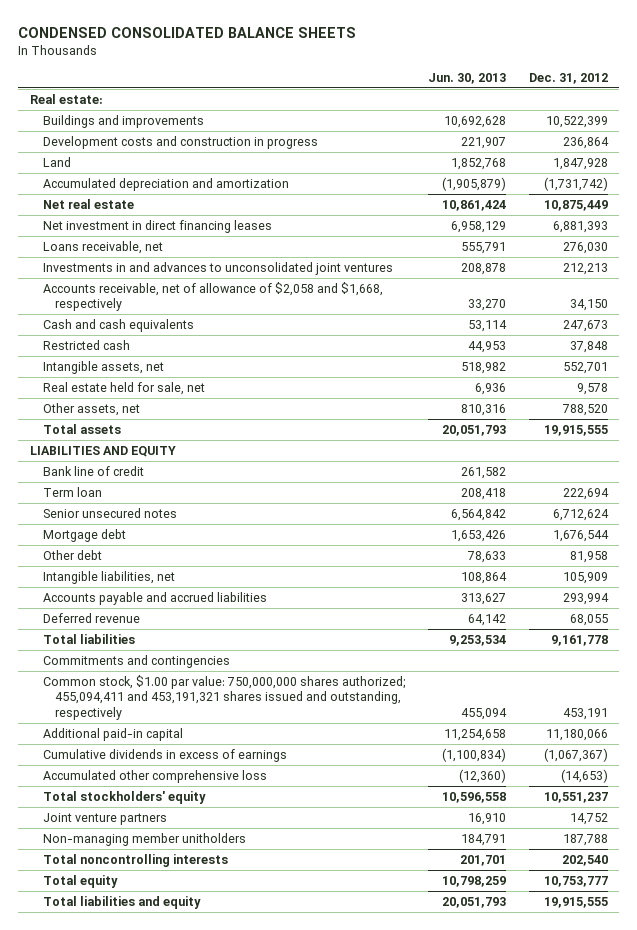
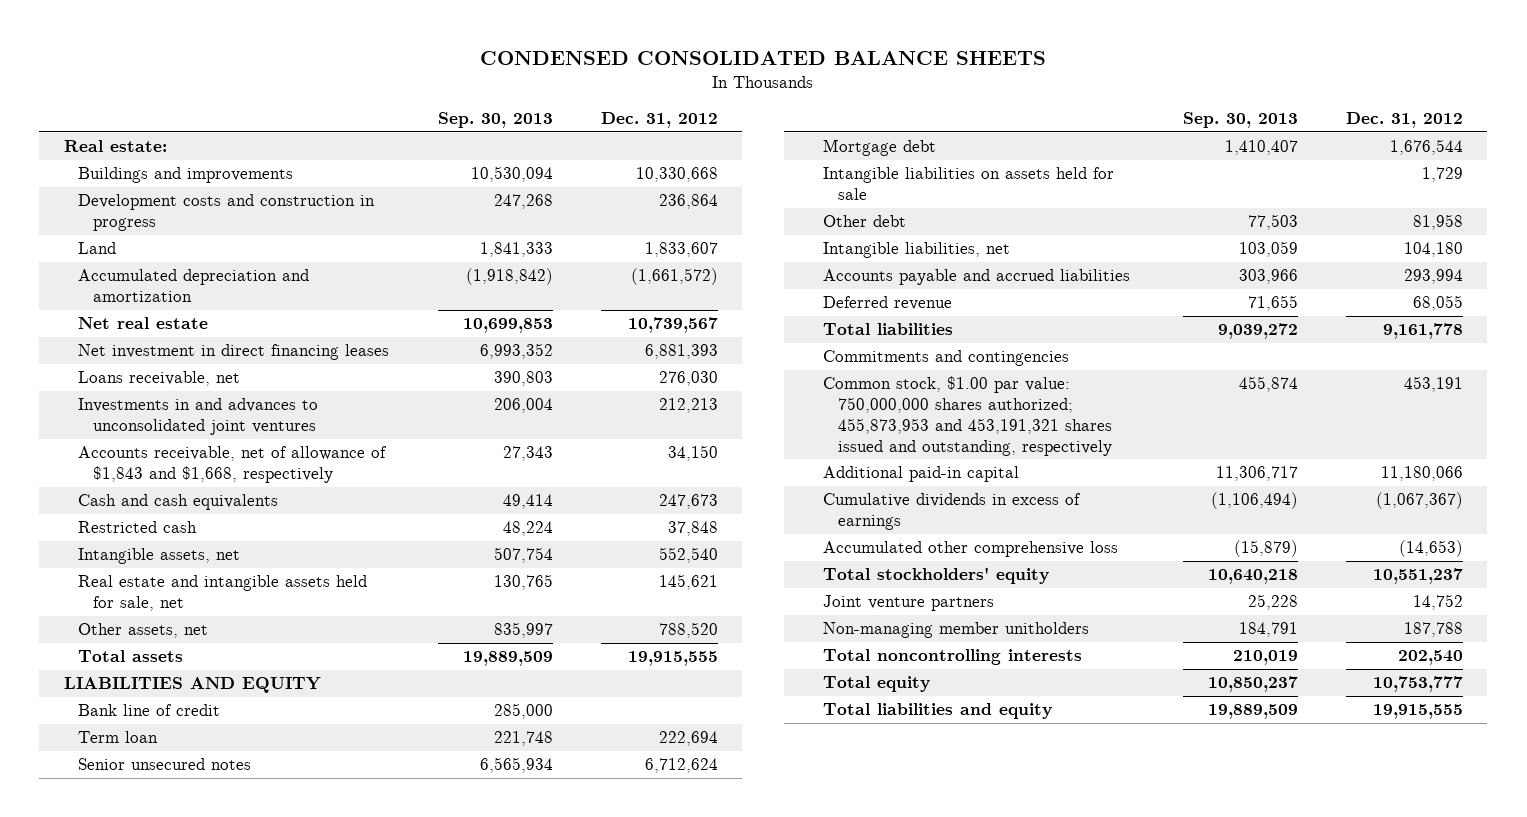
- | Jun. 30, 2013 | Dec. 31, 2012
+ | Sep. 30, 2013 | Dec. 31, 2012
- Buildings and improvements | 10,692,628 | 10,522,399
+ Buildings and improvements | 10,530,094 | 10,330,668
- Land | 1,852,768 | 1,847,928
- Accumulated depreciation and amortization | (1,905,879) | (1,731,742)
- Net real estate | 10,861,424 | 10,875,449
+ Land | 1,841,333 | 1,833,607
+ Accumulated depreciation and amortization | (1,918,842) | (1,661,572)
+ Net real estate | 10,699,853 | 10,739,567
- Accounts receivable, net of allowance of $2,058 and $1,668, respectively | 33,270 | 34,150
+ Accounts receivable, net of allowance of $1,843 and $1,668, respectively | 27,343 | 34,150
- Intangible assets, net | 518,982 | 552,701
- Real estate held for sale, net | 6,936 | 9,578
+ Intangible assets, net | 507,754 | 552,540
+ Real estate and intangible assets held for sale, net | 130,765 | 145,621
+ Intangible liabilities on assets held for sale | | 1,729
- Intangible liabilities, net | 108,864 | 105,909
+ Intangible liabilities, net | 103,059 | 104,180
- Common stock, $1.00 par value: 750,000,000 shares authorized; 455,094,411 and 453,191,321 shares issued and outstanding, respectively | 455,094 | 453,191
+ Common stock, $1.00 par value: 750,000,000 shares authorized; 455,873,953 and 453,191,321 shares issued and outstanding, respectively | 455,874 | 453,191

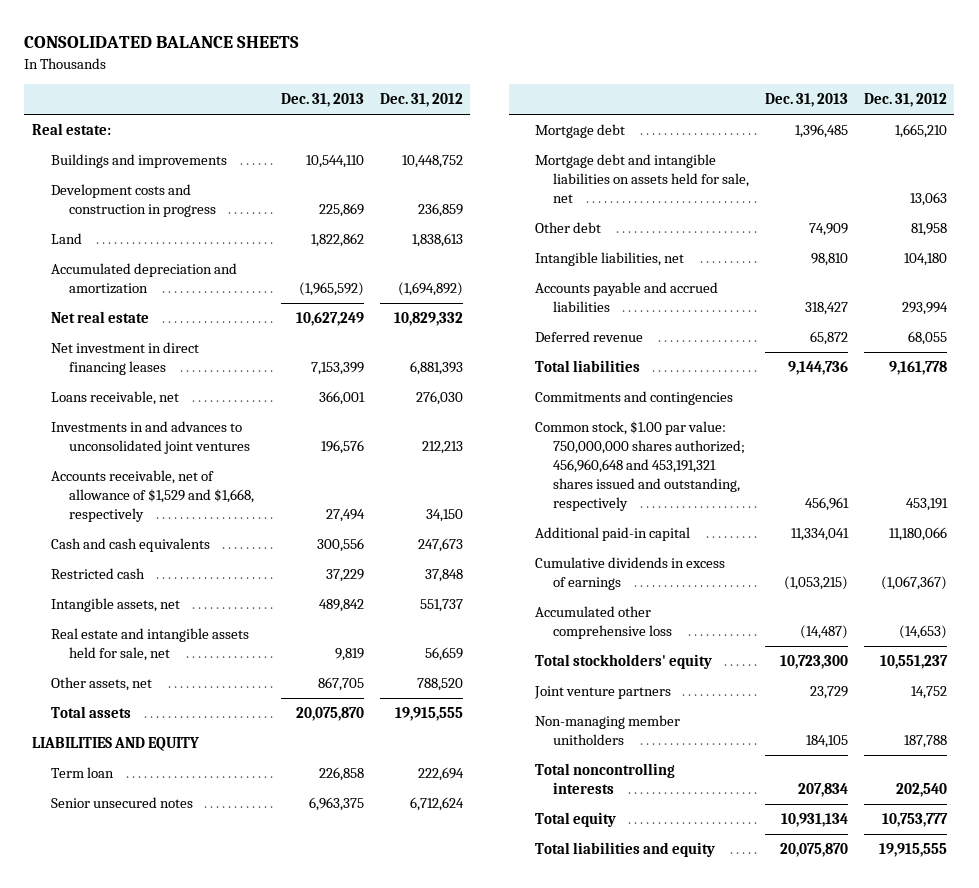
- CONDENSED CONSOLIDATED BALANCE SHEETS
+ CONSOLIDATED BALANCE SHEETS
- | Sep. 30, 2013 | Dec. 31, 2012
+ | Dec. 31, 2013 | Dec. 31, 2012
- Buildings and improvements | 10,530,094 | 10,330,668
- Development costs and construction in progress | 247,268 | 236,864
- Land | 1,841,333 | 1,833,607
- Accumulated depreciation and amortization | (1,918,842) | (1,661,572)
- Net real estate | 10,699,853 | 10,739,567
+ Buildings and improvements | 10,544,110 | 10,448,752
+ Development costs and construction in progress | 225,869 | 236,859
+ Land | 1,822,862 | 1,838,613
+ Accumulated depreciation and amortization | (1,965,592) | (1,694,892)
+ Net real estate | 10,627,249 | 10,829,332
- Accounts receivable, net of allowance of $1,843 and $1,668, respectively | 27,343 | 34,150
+ Accounts receivable, net of allowance of $1,529 and $1,668, respectively | 27,494 | 34,150
- Intangible assets, net | 507,754 | 552,540
- Real estate and intangible assets held for sale, net | 130,765 | 145,621
+ Intangible assets, net | 489,842 | 551,737
+ Real estate and intangible assets held for sale, net | 9,819 | 56,659
- Bank line of credit | 285,000 |
- Mortgage debt | 1,410,407 | 1,676,544
- Intangible liabilities on assets held for sale | | 1,729
+ Mortgage debt | 1,396,485 | 1,665,210
+ Mortgage debt and intangible liabilities on assets held for sale, net | | 13,063
- Common stock, $1.00 par value: 750,000,000 shares authorized; 455,873,953 and 453,191,321 shares issued and outstanding, respectively | 455,874 | 453,191
+ Common stock, $1.00 par value: 750,000,000 shares authorized; 456,960,648 and 453,191,321 shares issued and outstanding, respectively | 456,961 | 453,191

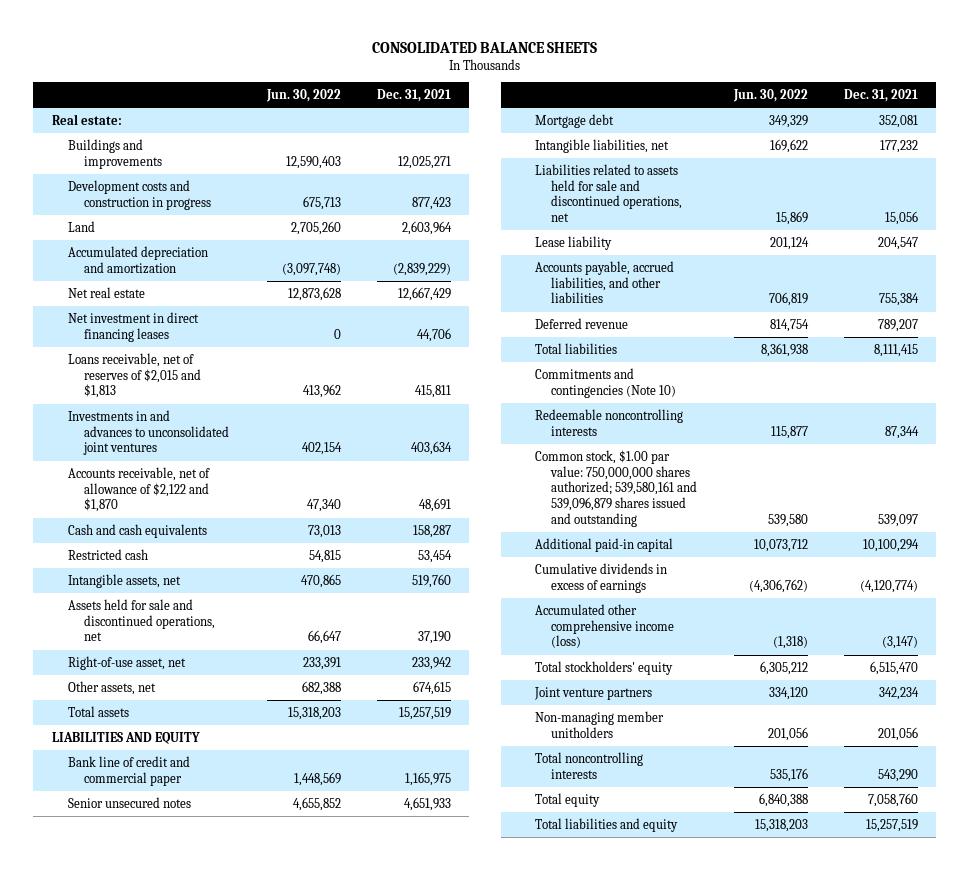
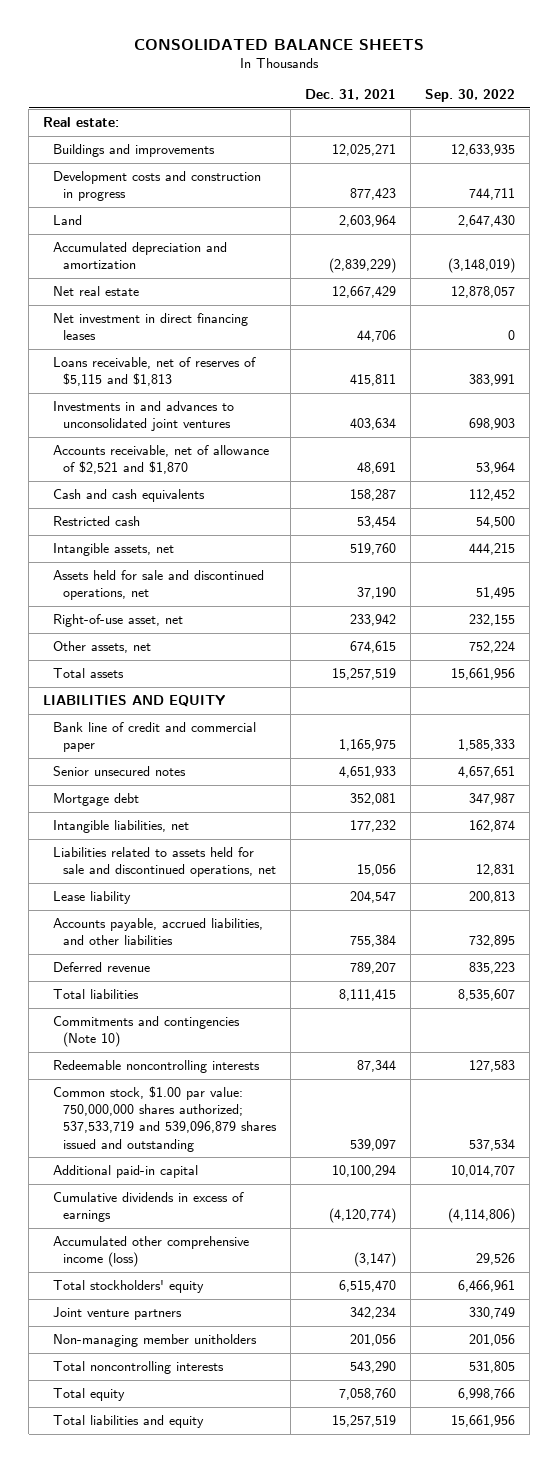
- | Jun. 30, 2022 | Dec. 31, 2021
+ | Dec. 31, 2021 | Sep. 30, 2022
- Loans receivable, net of reserves of $2,015 and $1,813 | 413,962 | 415,811
+ Loans receivable, net of reserves of $5,115 and $1,813 | 415,811 | 383,991
- Accounts receivable, net of allowance of $2,122 and $1,870 | 47,340 | 48,691
+ Accounts receivable, net of allowance of $2,521 and $1,870 | 48,691 | 53,964
- Common stock, $1.00 par value: 750,000,000 shares authorized; 539,580,161 and 539,096,879 shares issued and outstanding | 539,580 | 539,097
+ Common stock, $1.00 par value: 750,000,000 shares authorized; 537,533,719 and 539,096,879 shares issued and outstanding | 539,097 | 537,534

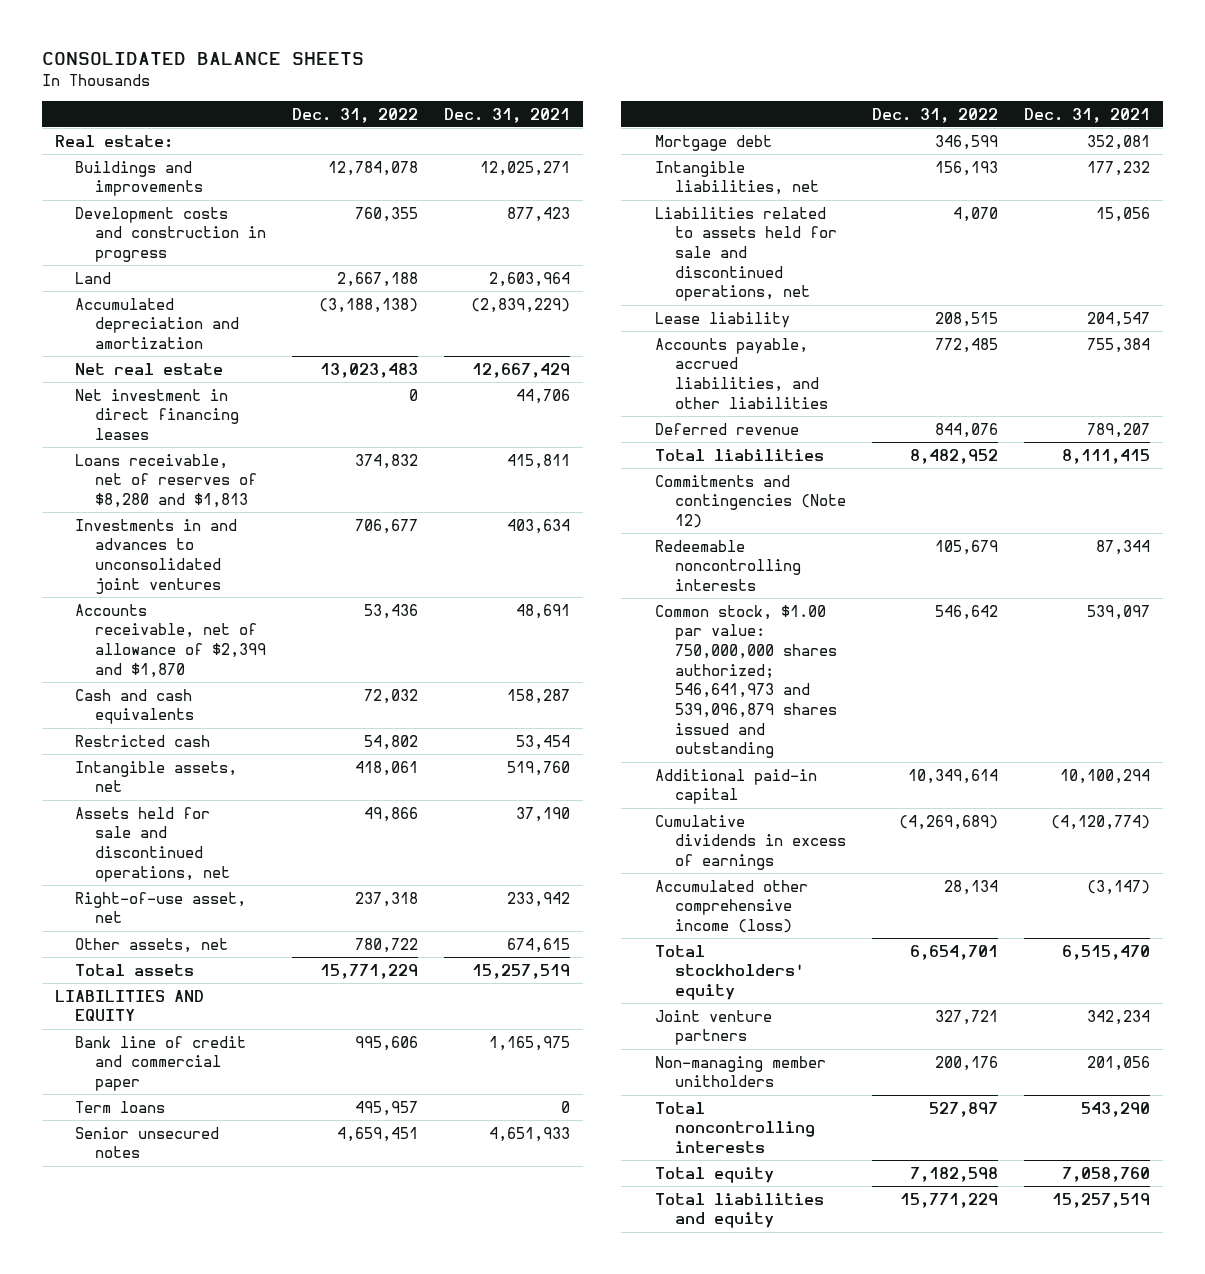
- | Dec. 31, 2021 | Sep. 30, 2022
+ | Dec. 31, 2022 | Dec. 31, 2021
- Loans receivable, net of reserves of $5,115 and $1,813 | 415,811 | 383,991
+ Loans receivable, net of reserves of $8,280 and $1,813 | 374,832 | 415,811
- Accounts receivable, net of allowance of $2,521 and $1,870 | 48,691 | 53,964
+ Accounts receivable, net of allowance of $2,399 and $1,870 | 53,436 | 48,691
+ Term loans | 495,957 | 0
- Commitments and contingencies (Note 10)
+ Commitments and contingencies (Note 12)
- Common stock, $1.00 par value: 750,000,000 shares authorized; 537,533,719 and 539,096,879 shares issued and outstanding | 539,097 | 537,534
+ Common stock, $1.00 par value: 750,000,000 shares authorized; 546,641,973 and 539,096,879 shares issued and outstanding | 546,642 | 539,097

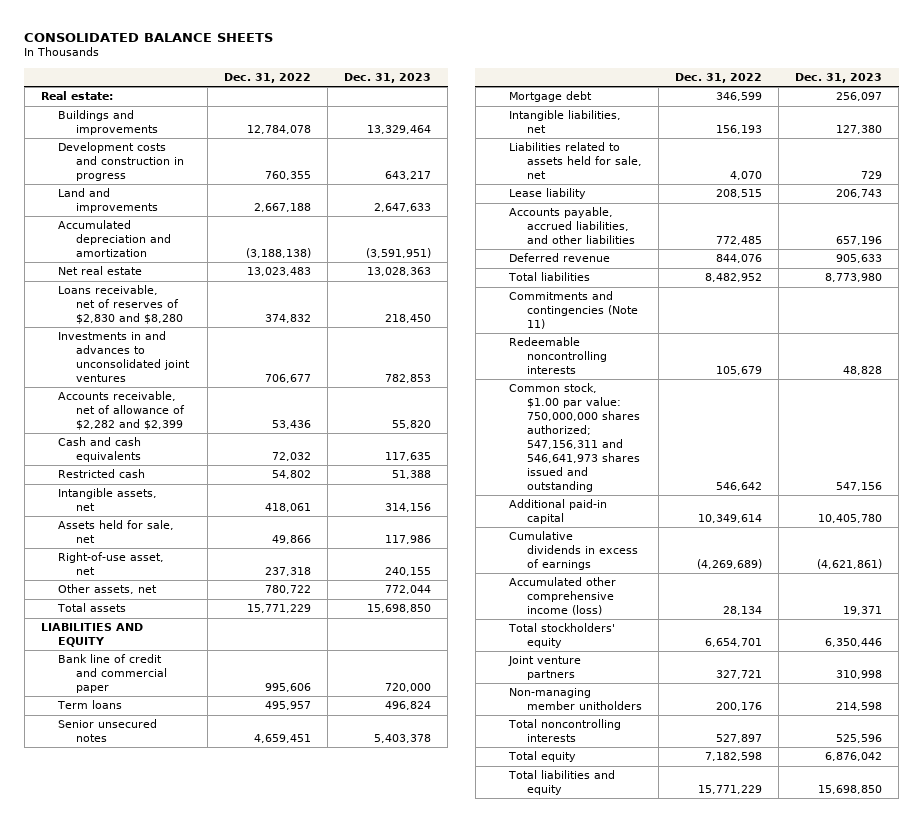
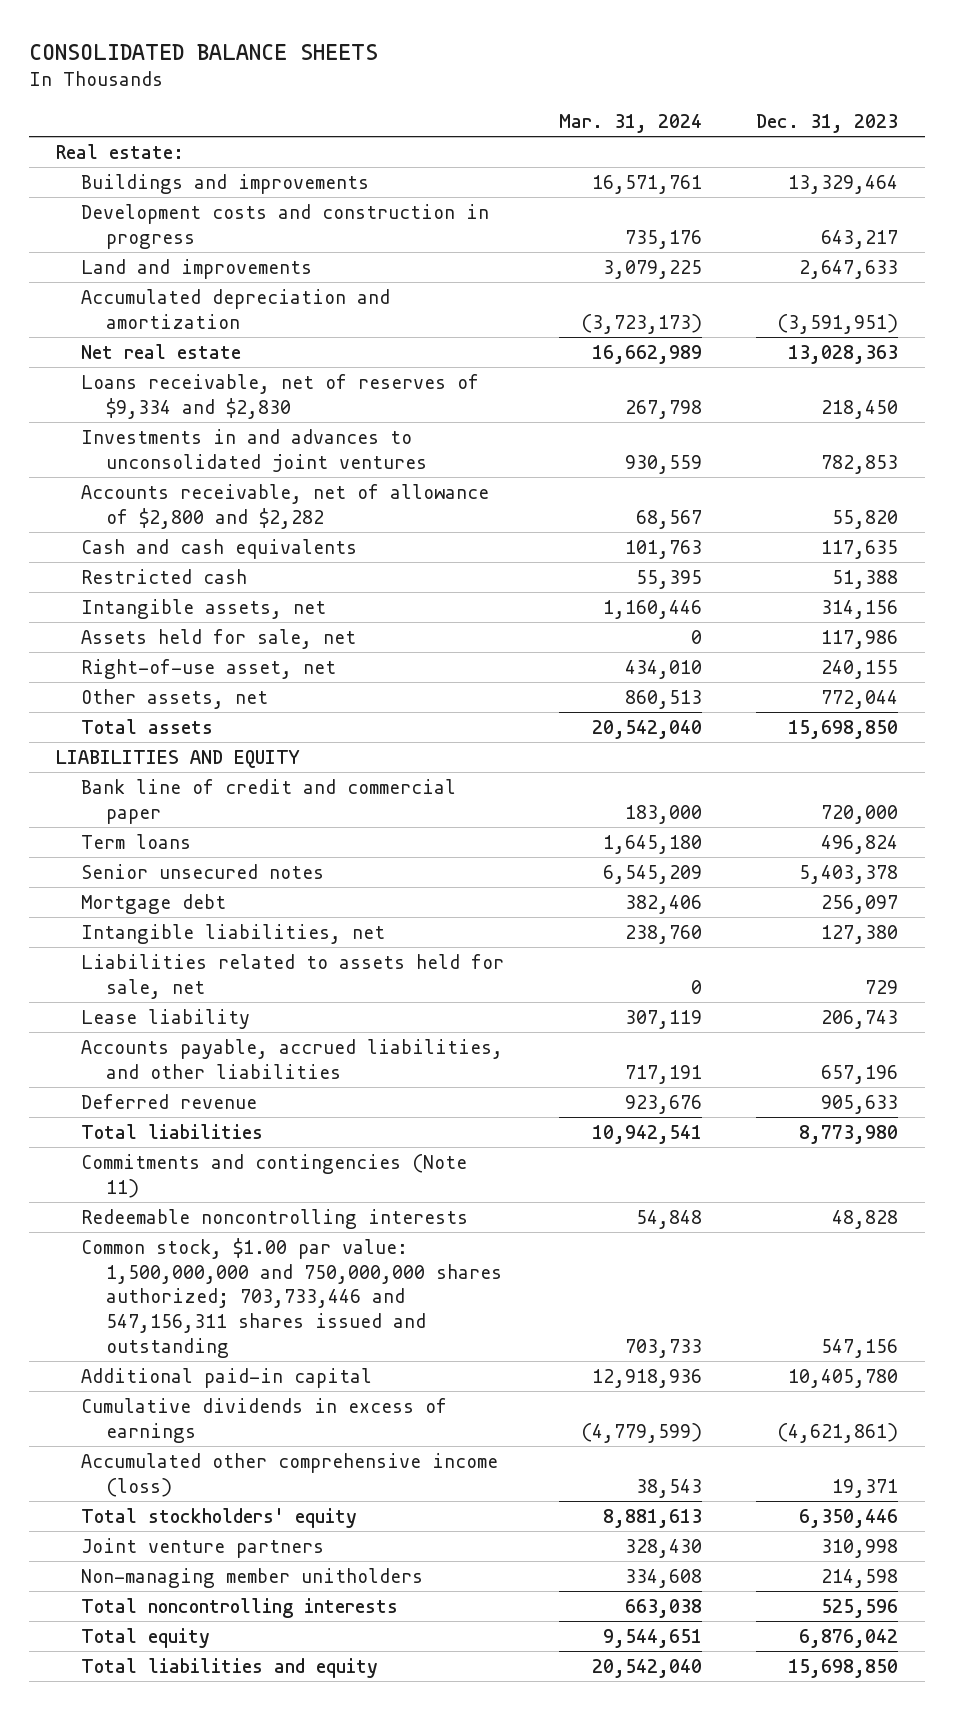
- | Dec. 31, 2022 | Dec. 31, 2023
+ | Mar. 31, 2024 | Dec. 31, 2023
- Loans receivable, net of reserves of $2,830 and $8,280 | 374,832 | 218,450
+ Loans receivable, net of reserves of $9,334 and $2,830 | 267,798 | 218,450
- Accounts receivable, net of allowance of $2,282 and $2,399 | 53,436 | 55,820
+ Accounts receivable, net of allowance of $2,800 and $2,282 | 68,567 | 55,820
- Common stock, $1.00 par value: 750,000,000 shares authorized; 547,156,311 and 546,641,973 shares issued and outstanding | 546,642 | 547,156
+ Common stock, $1.00 par value: 1,500,000,000 and 750,000,000 shares authorized; 703,733,446 and 547,156,311 shares issued and outstanding | 703,733 | 547,156

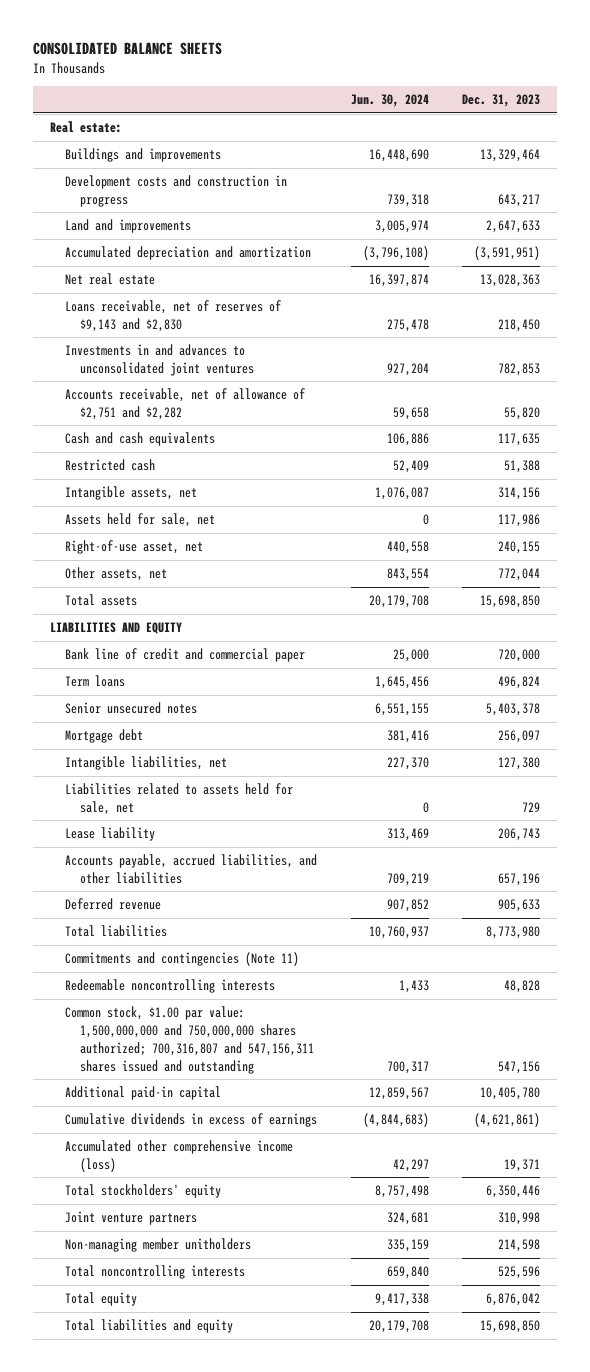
- | Mar. 31, 2024 | Dec. 31, 2023
+ | Jun. 30, 2024 | Dec. 31, 2023
- Loans receivable, net of reserves of $9,334 and $2,830 | 267,798 | 218,450
+ Loans receivable, net of reserves of $9,143 and $2,830 | 275,478 | 218,450
- Accounts receivable, net of allowance of $2,800 and $2,282 | 68,567 | 55,820
+ Accounts receivable, net of allowance of $2,751 and $2,282 | 59,658 | 55,820
- Common stock, $1.00 par value: 1,500,000,000 and 750,000,000 shares authorized; 703,733,446 and 547,156,311 shares issued and outstanding | 703,733 | 547,156
+ Common stock, $1.00 par value: 1,500,000,000 and 750,000,000 shares authorized; 700,316,807 and 547,156,311 shares issued and outstanding | 700,317 | 547,156

